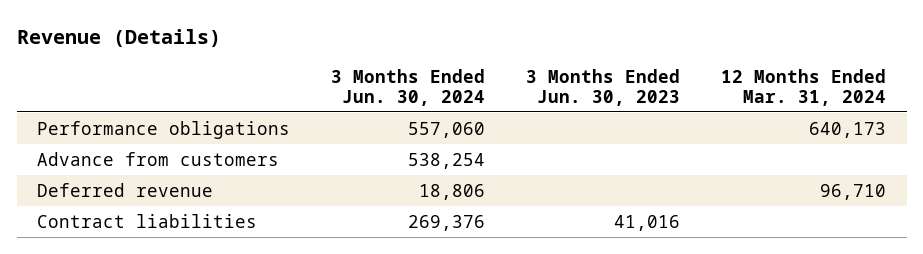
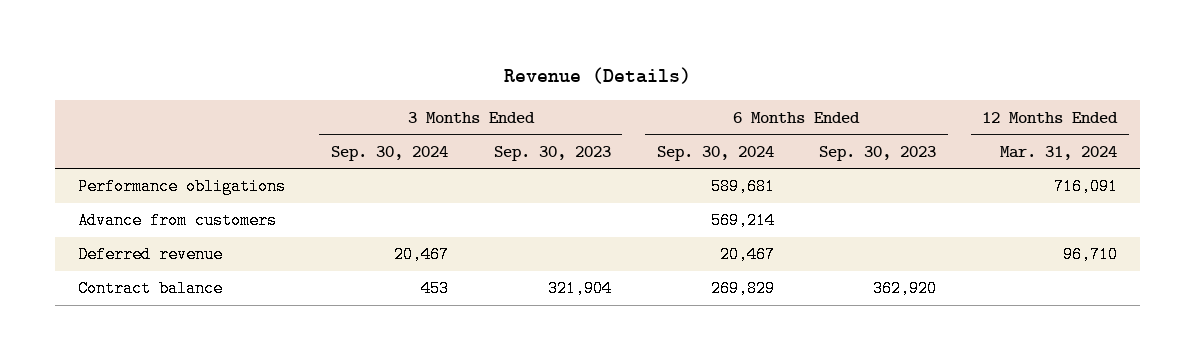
- | 3 Months Ended Jun. 30, 2024 | 3 Months Ended Jun. 30, 2023 | 12 Months Ended Mar. 31, 2024
+ | 3 Months Ended Sep. 30, 2024 | 3 Months Ended Sep. 30, 2023 | 6 Months Ended Sep. 30, 2024 | 6 Months Ended Sep. 30, 2023 | 12 Months Ended Mar. 31, 2024
- Performance obligations | 557,060 | | 640,173
+ Performance obligations | | | 589,681 | | 716,091
- Contract liabilities | 269,376 | 41,016 |
+ Contract balance | 453 | 321,904 | 269,829 | 362,920 |

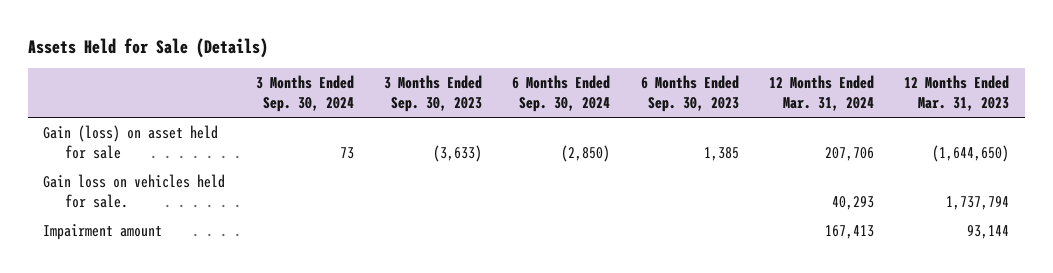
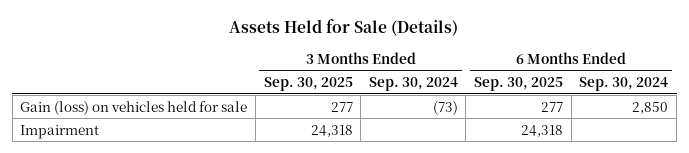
- | 3 Months Ended Sep. 30, 2024 | 3 Months Ended Sep. 30, 2023 | 6 Months Ended Sep. 30, 2024 | 6 Months Ended Sep. 30, 2023 | 12 Months Ended Mar. 31, 2024 | 12 Months Ended Mar. 31, 2023
+ | 3 Months Ended Sep. 30, 2025 | 3 Months Ended Sep. 30, 2024 | 6 Months Ended Sep. 30, 2025 | 6 Months Ended Sep. 30, 2024
- Gain (loss) on asset held for sale | 73 | (3,633) | (2,850) | 1,385 | 207,706 | (1,644,650)
- Gain loss on vehicles held for sale. | | | | | 40,293 | 1,737,794
- Impairment amount | | | | | 167,413 | 93,144
+ Gain (loss) on vehicles held for sale | 277 | (73) | 277 | 2,850
+ Impairment | 24,318 | | 24,318 |

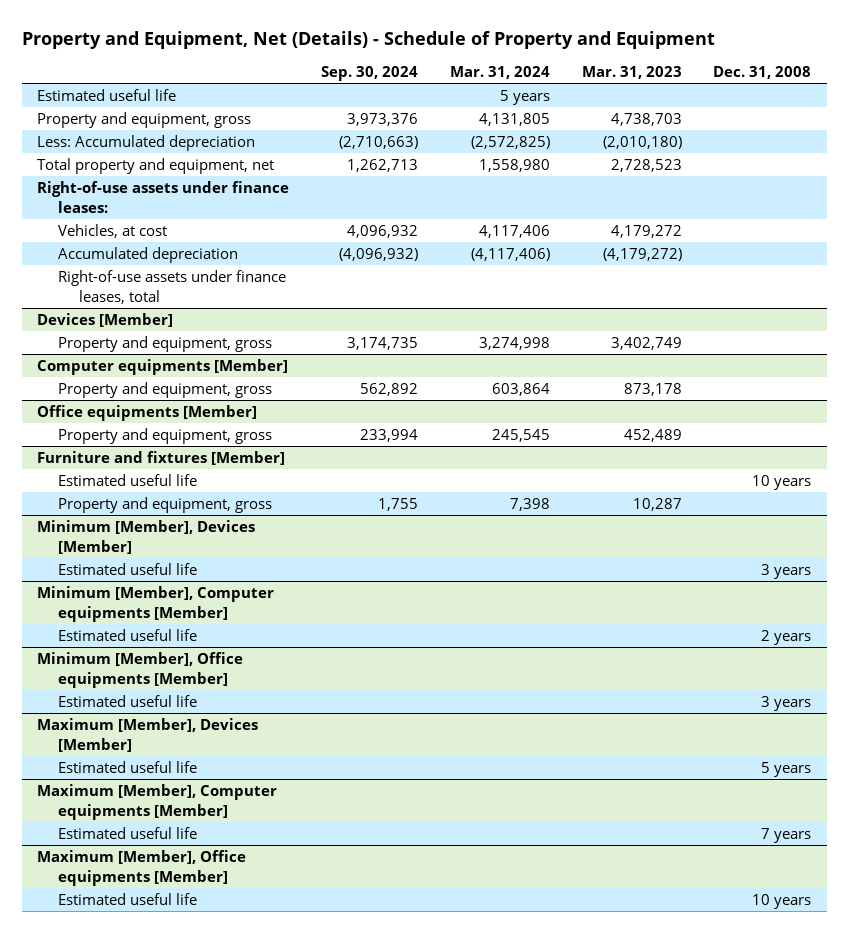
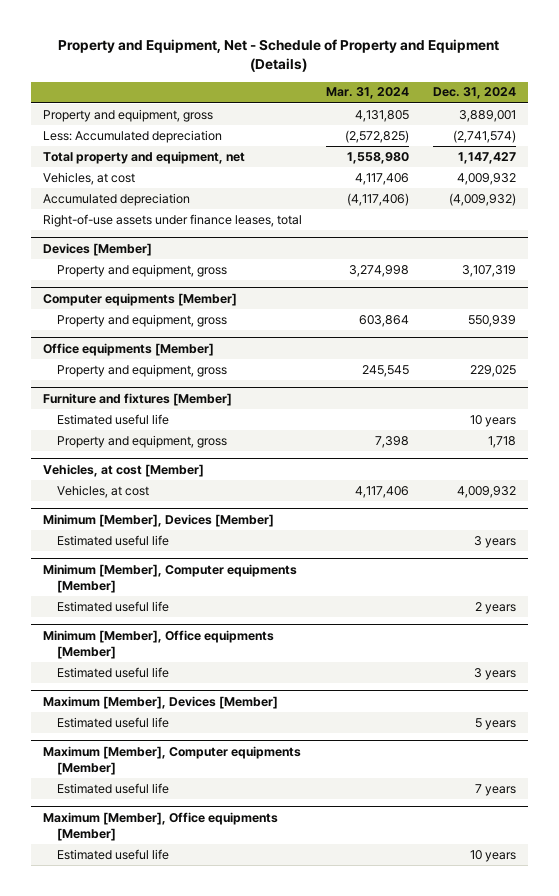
- Property and Equipment, Net (Details) - Schedule of Property and Equipment
+ Property and Equipment, Net - Schedule of Property and Equipment (Details)
- | Sep. 30, 2024 | Mar. 31, 2024 | Mar. 31, 2023 | Dec. 31, 2008
+ | Mar. 31, 2024 | Dec. 31, 2024
- Estimated useful life | | 5 years | |
- Right-of-use assets under finance leases:
+ Vehicles, at cost [Member]
+ Vehicles, at cost | 4,117,406 | 4,009,932

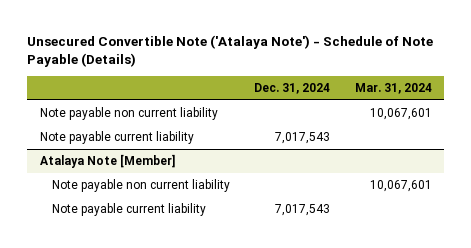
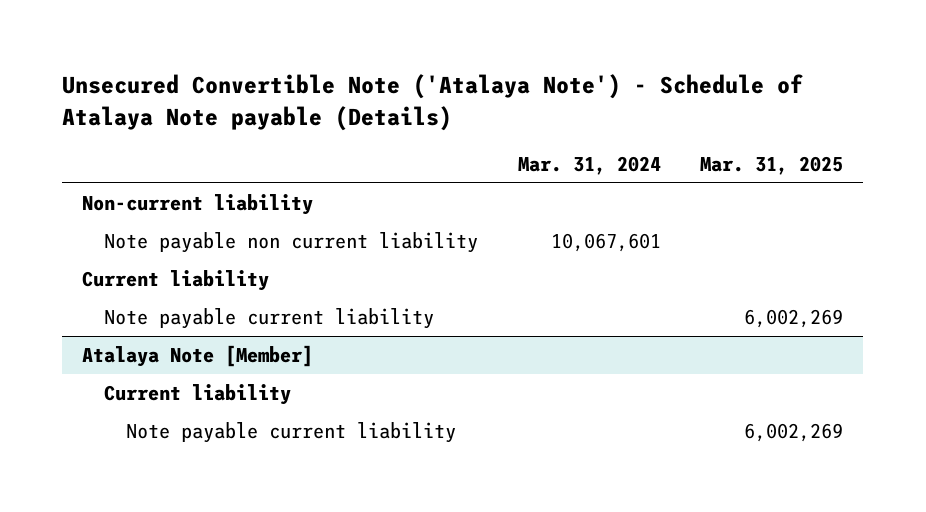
- Unsecured Convertible Note ('Atalaya Note') - Schedule of Note Payable (Details)
+ Unsecured Convertible Note ('Atalaya Note') - Schedule of Atalaya Note payable (Details)
- | Dec. 31, 2024 | Mar. 31, 2024
+ | Mar. 31, 2024 | Mar. 31, 2025
+ Non-current liability
+ Current liability
@ Atalaya Note [Member]
- Note payable non current liability | | 10,067,601
+ Current liability

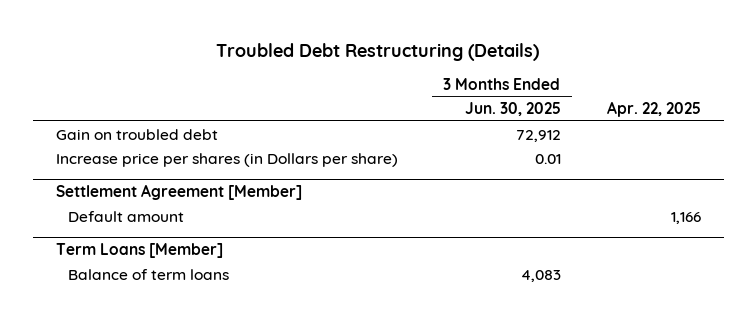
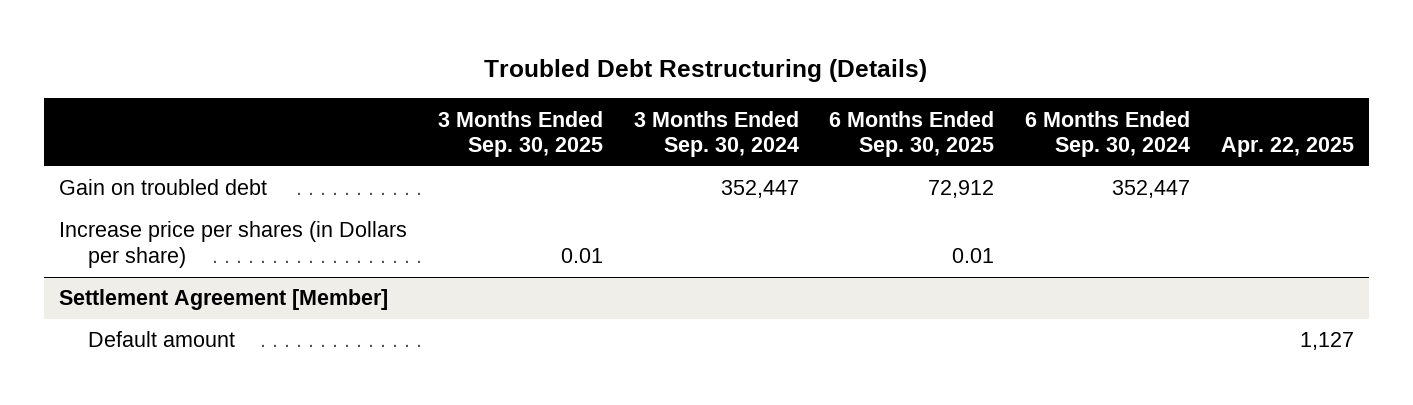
- | 3 Months Ended Jun. 30, 2025 | Apr. 22, 2025
+ | 3 Months Ended Sep. 30, 2025 | 3 Months Ended Sep. 30, 2024 | 6 Months Ended Sep. 30, 2025 | 6 Months Ended Sep. 30, 2024 | Apr. 22, 2025
@ Settlement Agreement [Member]
- Default amount | | 1,166
- Term Loans [Member]
- Balance of term loans | 4,083 |
@ Settlement Agreement [Member]
+ Default amount | | | | | 1,127

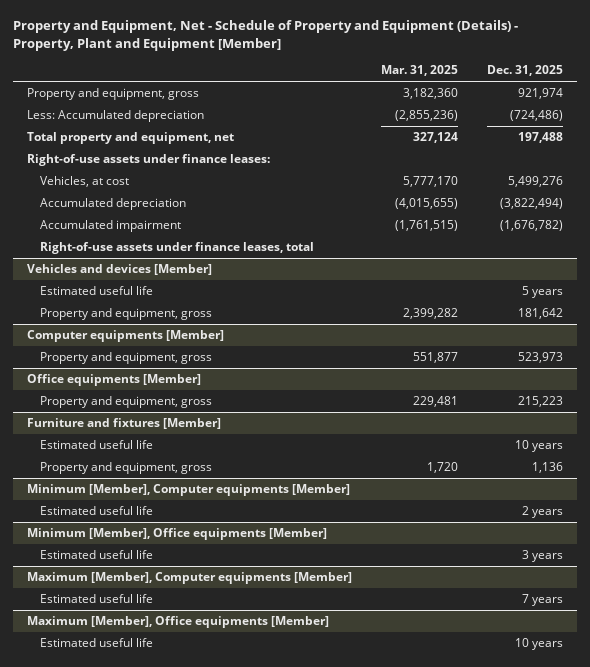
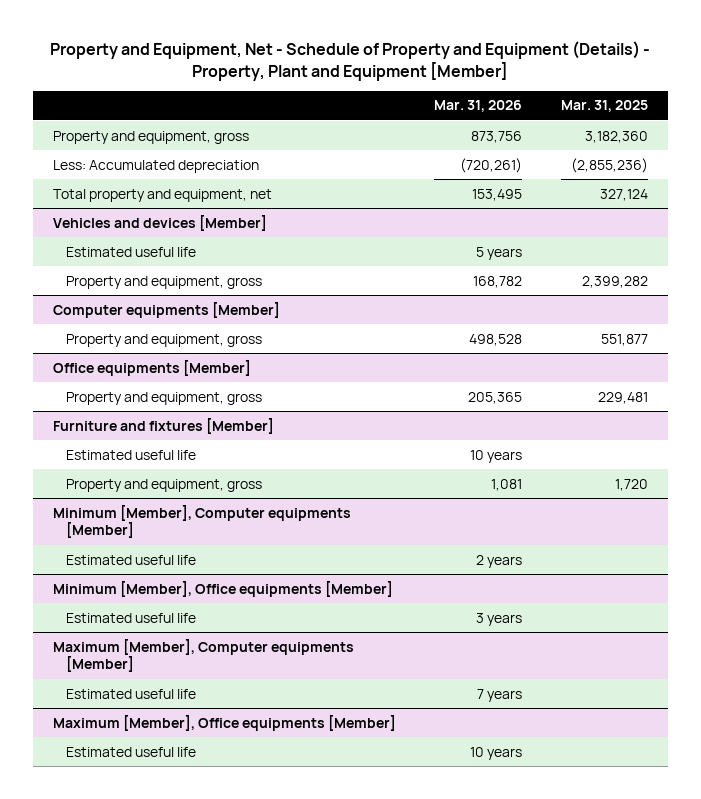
- | Mar. 31, 2025 | Dec. 31, 2025
+ | Mar. 31, 2026 | Mar. 31, 2025
- Right-of-use assets under finance leases:
- Vehicles, at cost | 5,777,170 | 5,499,276
- Accumulated depreciation | (4,015,655) | (3,822,494)
- Accumulated impairment | (1,761,515) | (1,676,782)
- Right-of-use assets under finance leases, total

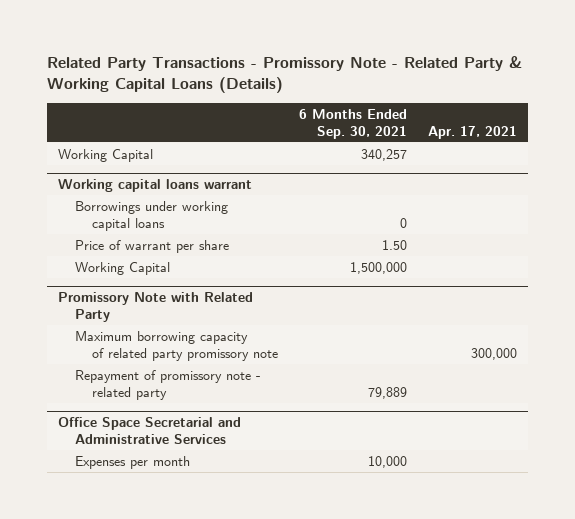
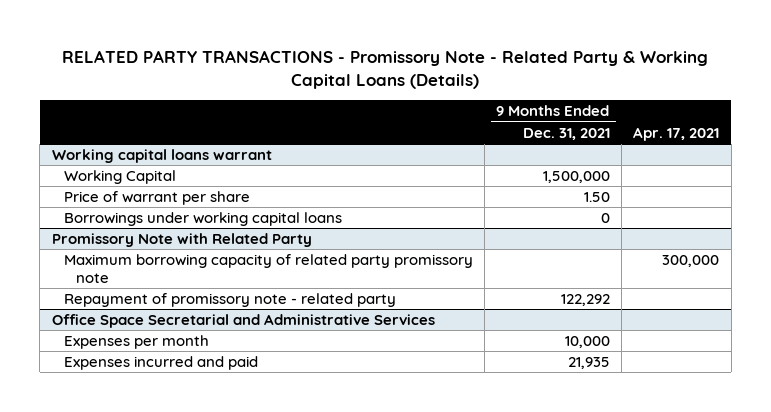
- Related Party Transactions - Promissory Note - Related Party & Working Capital Loans (Details)
+ RELATED PARTY TRANSACTIONS - Promissory Note - Related Party & Working Capital Loans (Details)
- | 6 Months Ended Sep. 30, 2021 | Apr. 17, 2021
+ | 9 Months Ended Dec. 31, 2021 | Apr. 17, 2021
- Working Capital | 340,257 |
@ Working capital loans warrant
moved down: Price of warrant per share | 1.50 |
moved down: Borrowings under working capital loans | 0 |
@ Office Space Secretarial and Administrative Services
+ Expenses incurred and paid | 21,935 |

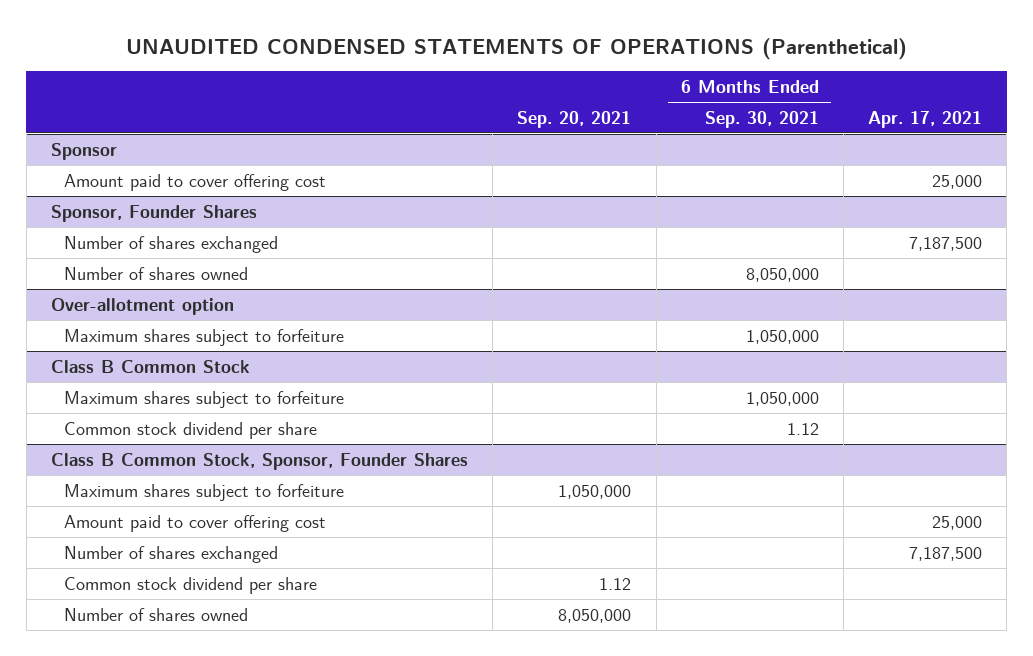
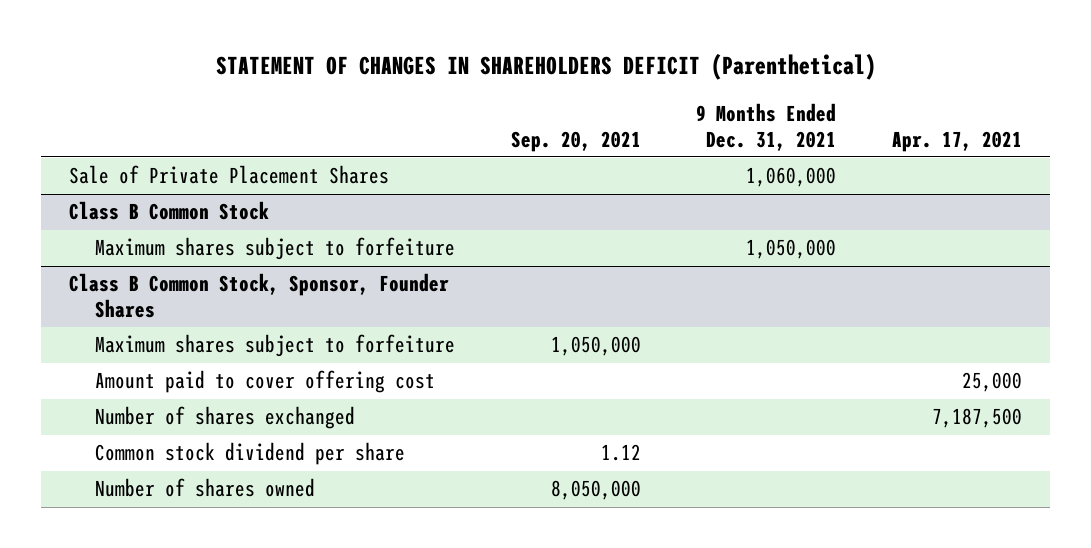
- UNAUDITED CONDENSED STATEMENTS OF OPERATIONS (Parenthetical)
+ STATEMENT OF CHANGES IN SHAREHOLDERS DEFICIT (Parenthetical)
- | Sep. 20, 2021 | 6 Months Ended Sep. 30, 2021 | Apr. 17, 2021
+ | Sep. 20, 2021 | 9 Months Ended Dec. 31, 2021 | Apr. 17, 2021
- Sponsor
- Amount paid to cover offering cost | | | 25,000
- Sponsor, Founder Shares
- Number of shares exchanged | | | 7,187,500
- Number of shares owned | | 8,050,000 |
- Over-allotment option
- Maximum shares subject to forfeiture | | 1,050,000 |
+ Sale of Private Placement Shares | | 1,060,000 |
@ Class B Common Stock
- Common stock dividend per share | | 1.12 |

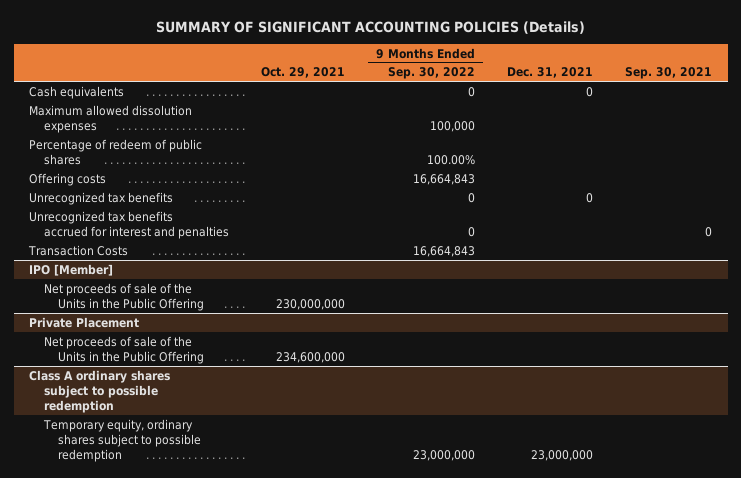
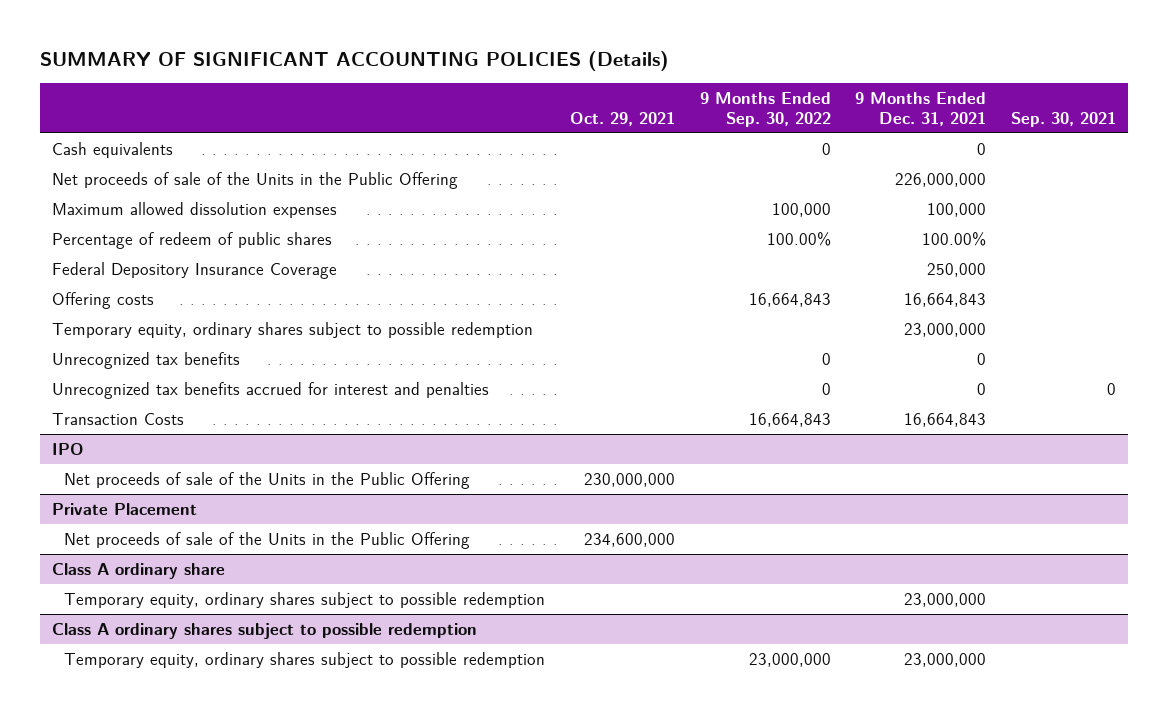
- | Oct. 29, 2021 | 9 Months Ended Sep. 30, 2022 | Dec. 31, 2021 | Sep. 30, 2021
+ | Oct. 29, 2021 | 9 Months Ended Sep. 30, 2022 | 9 Months Ended Dec. 31, 2021 | Sep. 30, 2021
+ Net proceeds of sale of the Units in the Public Offering | | | 226,000,000 |
+ Federal Depository Insurance Coverage | | | 250,000 |
+ Temporary equity, ordinary shares subject to possible redemption | | | 23,000,000 |
- IPO [Member]
+ IPO
+ Class A ordinary share
+ Temporary equity, ordinary shares subject to possible redemption | | | 23,000,000 |

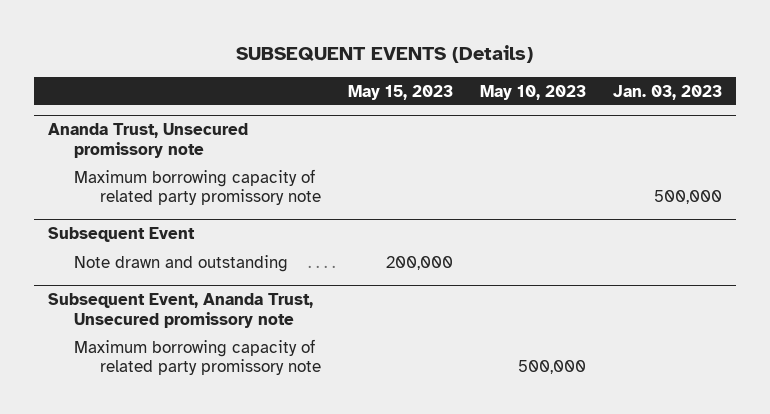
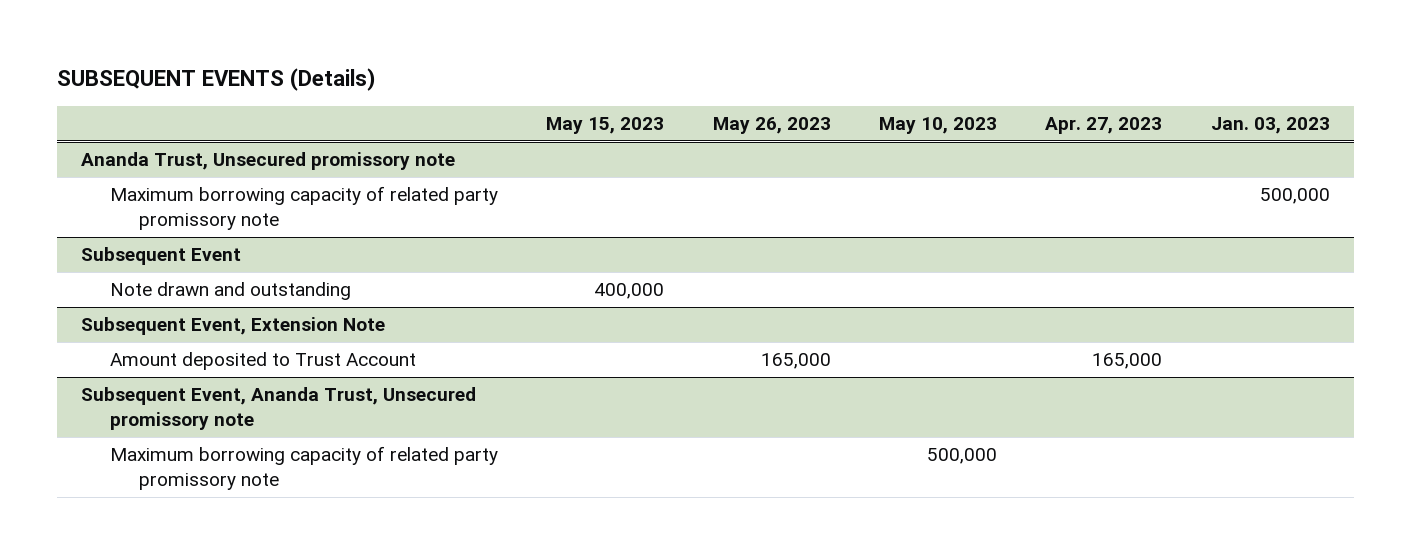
- | May 15, 2023 | May 10, 2023 | Jan. 03, 2023
+ | May 15, 2023 | May 26, 2023 | May 10, 2023 | Apr. 27, 2023 | Jan. 03, 2023
@ Subsequent Event
- Note drawn and outstanding | 200,000 | |
+ Note drawn and outstanding | 400,000 | | | |
+ Subsequent Event, Extension Note
+ Amount deposited to Trust Account | | 165,000 | | 165,000 |

